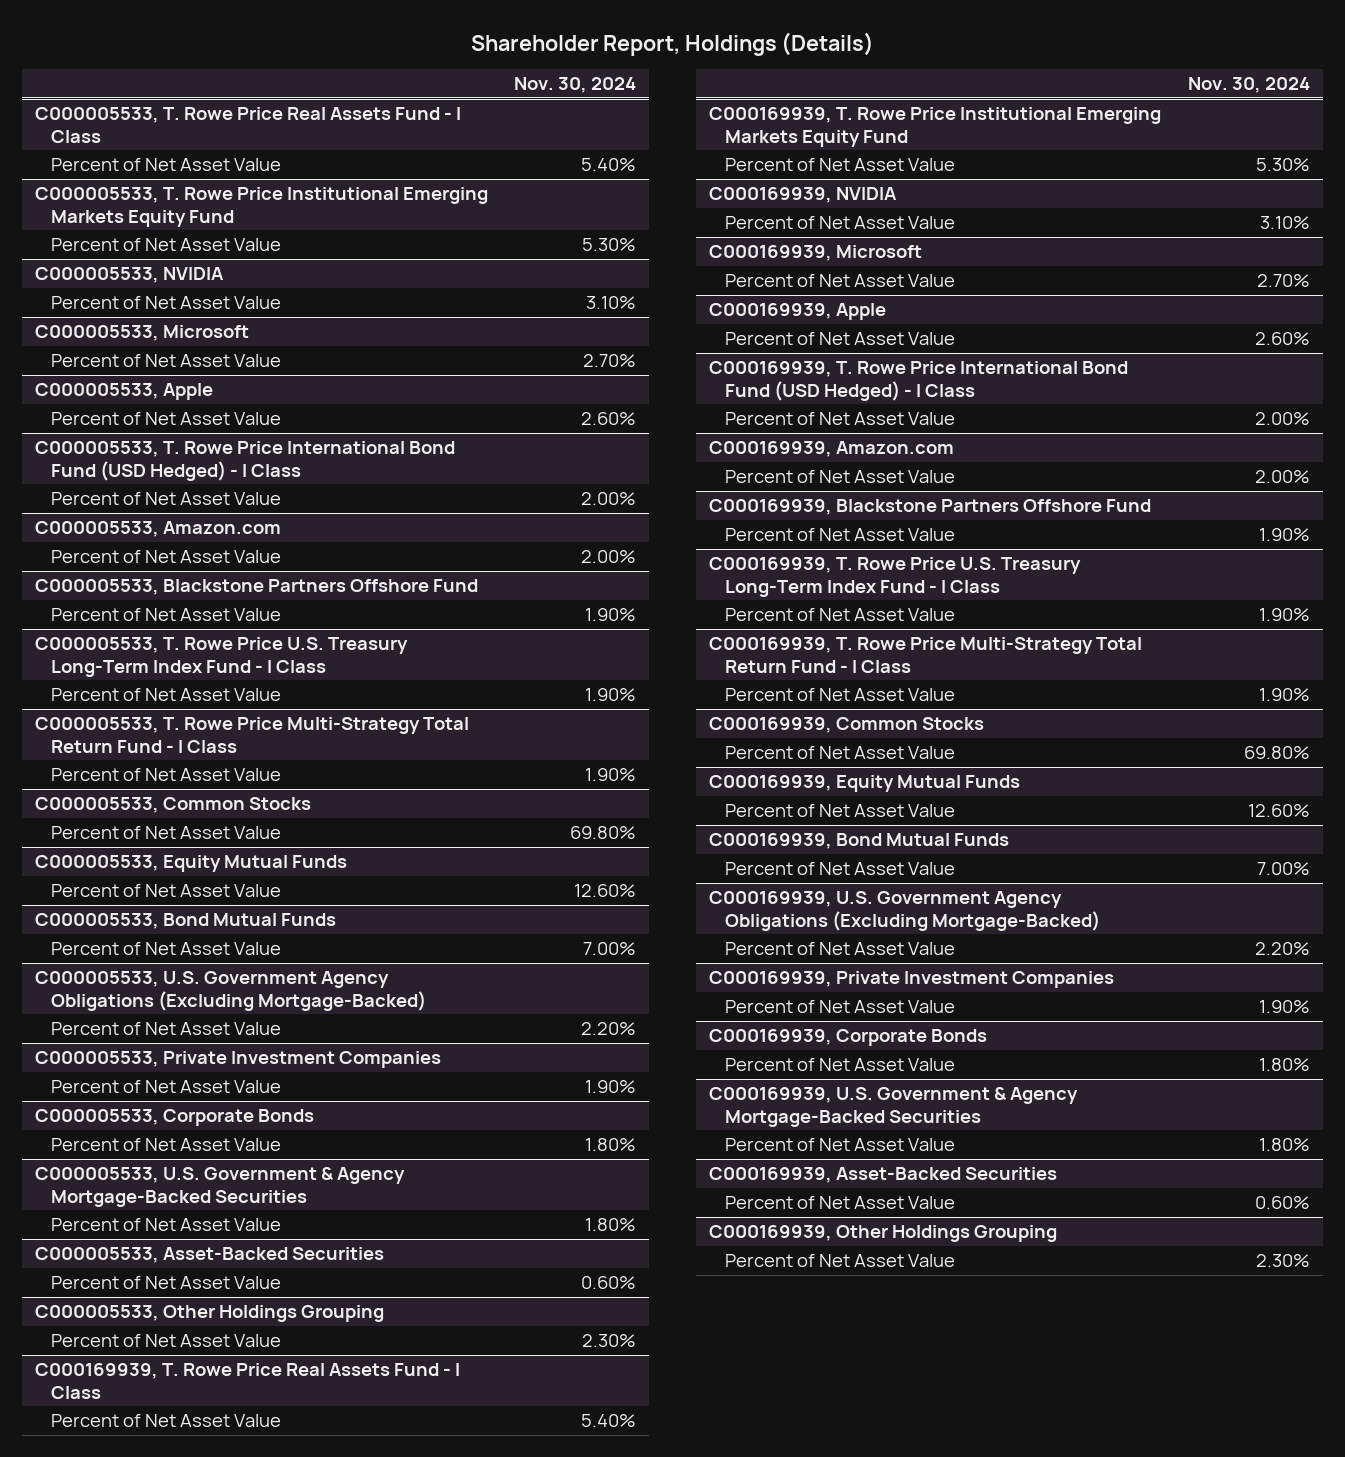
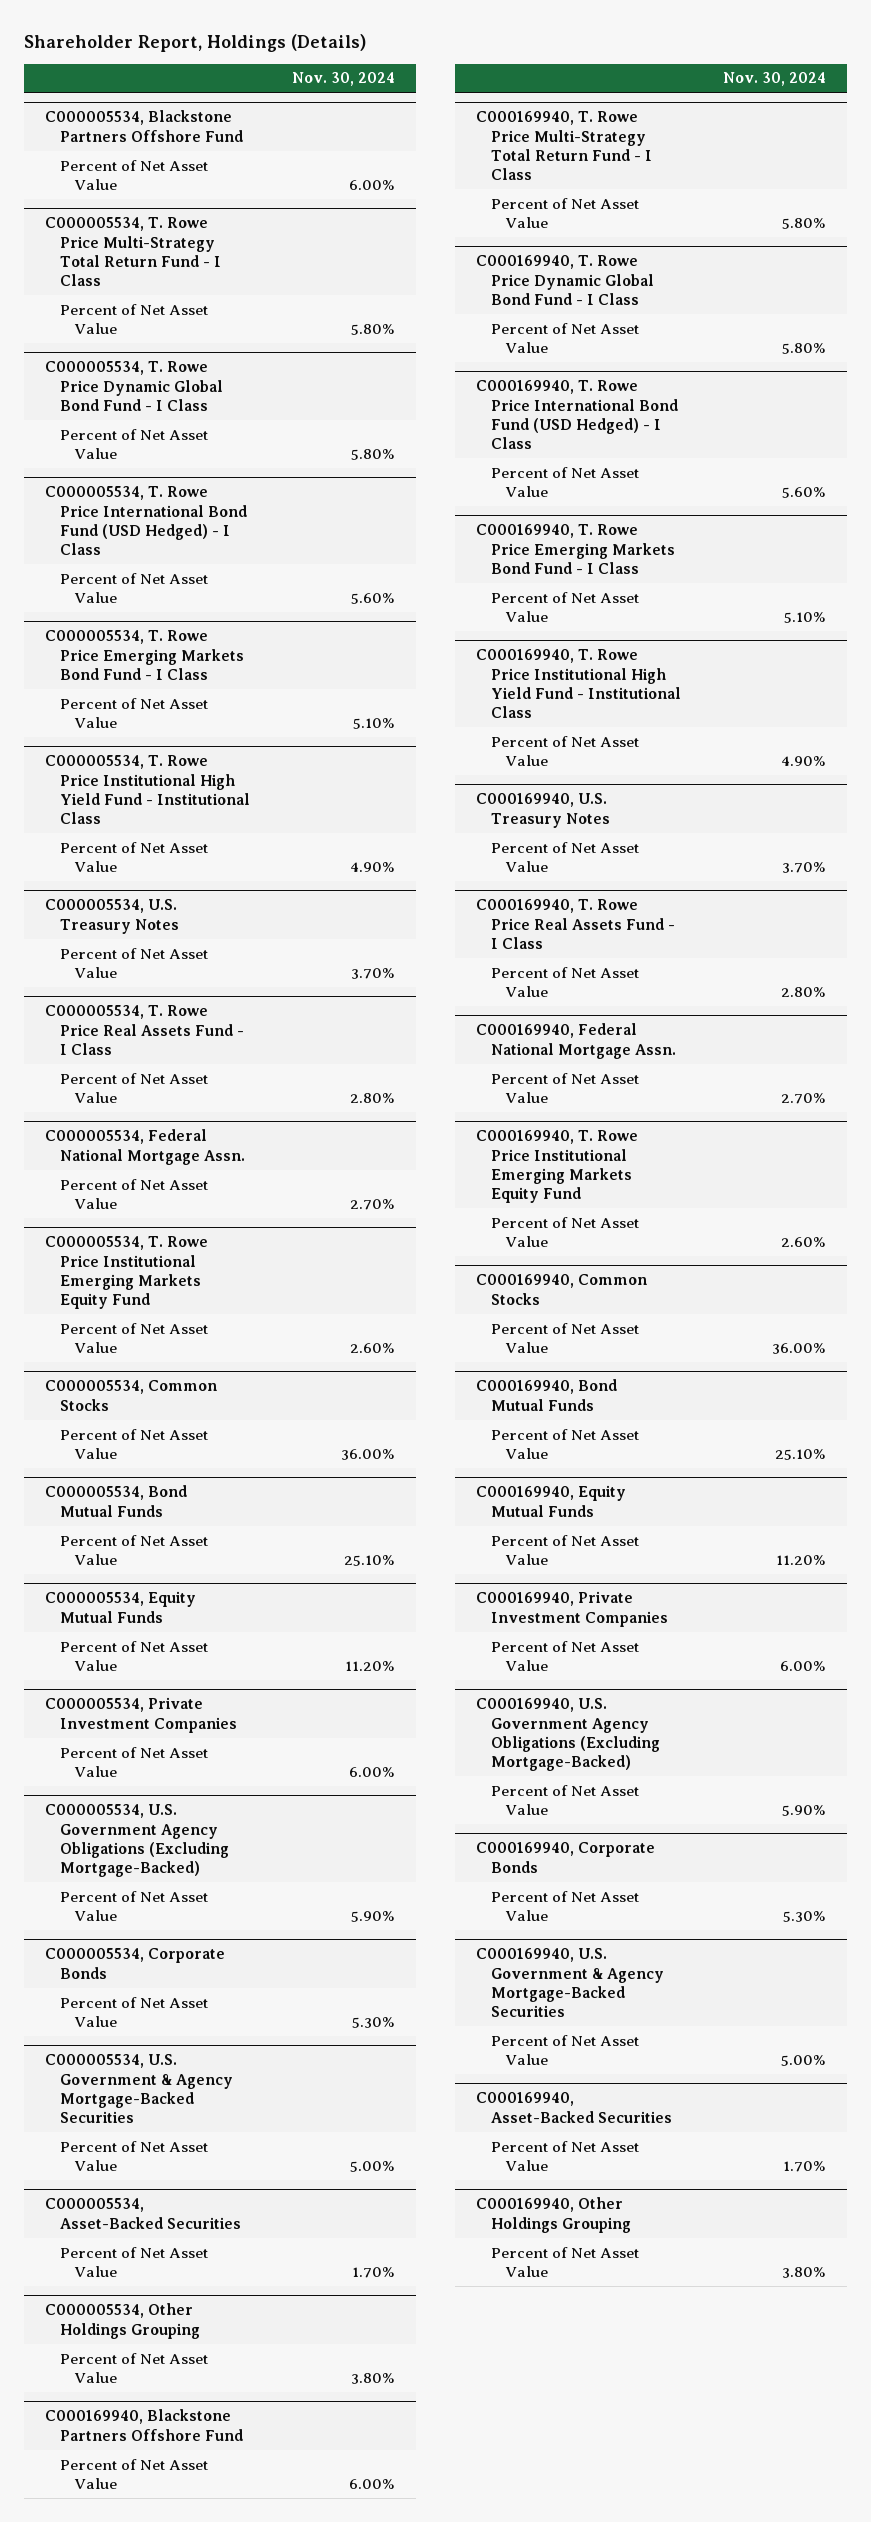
- C000005533, T. Rowe Price Real Assets Fund - I Class
- Percent of Net Asset Value | 5.40%
- C000005533, T. Rowe Price Institutional Emerging Markets Equity Fund
- Percent of Net Asset Value | 5.30%
- C000005533, NVIDIA
- Percent of Net Asset Value | 3.10%
- C000005533, Microsoft
+ C000005534, Blackstone Partners Offshore Fund
+ Percent of Net Asset Value | 6.00%
+ C000005534, T. Rowe Price Multi-Strategy Total Return Fund - I Class
+ Percent of Net Asset Value | 5.80%
+ C000005534, T. Rowe Price Dynamic Global Bond Fund - I Class
+ Percent of Net Asset Value | 5.80%
+ C000005534, T. Rowe Price International Bond Fund (USD Hedged) - I Class
+ Percent of Net Asset Value | 5.60%
+ C000005534, T. Rowe Price Emerging Markets Bond Fund - I Class
+ Percent of Net Asset Value | 5.10%
+ C000005534, T. Rowe Price Institutional High Yield Fund - Institutional Class
+ Percent of Net Asset Value | 4.90%
+ C000005534, U.S. Treasury Notes
+ Percent of Net Asset Value | 3.70%
+ C000005534, T. Rowe Price Real Assets Fund - I Class
+ Percent of Net Asset Value | 2.80%
+ C000005534, Federal National Mortgage Assn.
- C000005533, Apple
+ C000005534, T. Rowe Price Institutional Emerging Markets Equity Fund
- C000005533, T. Rowe Price International Bond Fund (USD Hedged) - I Class
- Percent of Net Asset Value | 2.00%
- C000005533, Amazon.com
- Percent of Net Asset Value | 2.00%
- C000005533, Blackstone Partners Offshore Fund
- Percent of Net Asset Value | 1.90%
- C000005533, T. Rowe Price U.S. Treasury Long-Term Index Fund - I Class
- Percent of Net Asset Value | 1.90%
- C000005533, T. Rowe Price Multi-Strategy Total Return Fund - I Class
- Percent of Net Asset Value | 1.90%
- C000005533, Common Stocks
- Percent of Net Asset Value | 69.80%
- C000005533, Equity Mutual Funds
- Percent of Net Asset Value | 12.60%
- C000005533, Bond Mutual Funds
- Percent of Net Asset Value | 7.00%
- C000005533, U.S. Government Agency Obligations (Excluding Mortgage-Backed)
- Percent of Net Asset Value | 2.20%
- C000005533, Private Investment Companies
- Percent of Net Asset Value | 1.90%
- C000005533, Corporate Bonds
- Percent of Net Asset Value | 1.80%
- C000005533, U.S. Government & Agency Mortgage-Backed Securities
- Percent of Net Asset Value | 1.80%
- C000005533, Asset-Backed Securities
- Percent of Net Asset Value | 0.60%
- C000005533, Other Holdings Grouping
- Percent of Net Asset Value | 2.30%
- C000169939, T. Rowe Price Real Assets Fund - I Class
- Percent of Net Asset Value | 5.40%
- C000169939, T. Rowe Price Institutional Emerging Markets Equity Fund
+ C000005534, Common Stocks
+ Percent of Net Asset Value | 36.00%
+ C000005534, Bond Mutual Funds
+ Percent of Net Asset Value | 25.10%
+ C000005534, Equity Mutual Funds
+ Percent of Net Asset Value | 11.20%
+ C000005534, Private Investment Companies
+ Percent of Net Asset Value | 6.00%
+ C000005534, U.S. Government Agency Obligations (Excluding Mortgage-Backed)
+ Percent of Net Asset Value | 5.90%
+ C000005534, Corporate Bonds
- C000169939, NVIDIA
- Percent of Net Asset Value | 3.10%
- C000169939, Microsoft
+ C000005534, U.S. Government & Agency Mortgage-Backed Securities
+ Percent of Net Asset Value | 5.00%
+ C000005534, Asset-Backed Securities
+ Percent of Net Asset Value | 1.70%
+ C000005534, Other Holdings Grouping
+ Percent of Net Asset Value | 3.80%
+ C000169940, Blackstone Partners Offshore Fund
+ Percent of Net Asset Value | 6.00%
+ C000169940, T. Rowe Price Multi-Strategy Total Return Fund - I Class
+ Percent of Net Asset Value | 5.80%
+ C000169940, T. Rowe Price Dynamic Global Bond Fund - I Class
+ Percent of Net Asset Value | 5.80%
+ C000169940, T. Rowe Price International Bond Fund (USD Hedged) - I Class
+ Percent of Net Asset Value | 5.60%
+ C000169940, T. Rowe Price Emerging Markets Bond Fund - I Class
+ Percent of Net Asset Value | 5.10%
+ C000169940, T. Rowe Price Institutional High Yield Fund - Institutional Class
+ Percent of Net Asset Value | 4.90%
+ C000169940, U.S. Treasury Notes
+ Percent of Net Asset Value | 3.70%
+ C000169940, T. Rowe Price Real Assets Fund - I Class
+ Percent of Net Asset Value | 2.80%
+ C000169940, Federal National Mortgage Assn.
- C000169939, Apple
+ C000169940, T. Rowe Price Institutional Emerging Markets Equity Fund
- C000169939, T. Rowe Price International Bond Fund (USD Hedged) - I Class
- Percent of Net Asset Value | 2.00%
- C000169939, Amazon.com
- Percent of Net Asset Value | 2.00%
- C000169939, Blackstone Partners Offshore Fund
- Percent of Net Asset Value | 1.90%
- C000169939, T. Rowe Price U.S. Treasury Long-Term Index Fund - I Class
- Percent of Net Asset Value | 1.90%
- C000169939, T. Rowe Price Multi-Strategy Total Return Fund - I Class
- Percent of Net Asset Value | 1.90%
- C000169939, Common Stocks
- Percent of Net Asset Value | 69.80%
- C000169939, Equity Mutual Funds
- Percent of Net Asset Value | 12.60%
- C000169939, Bond Mutual Funds
- Percent of Net Asset Value | 7.00%
- C000169939, U.S. Government Agency Obligations (Excluding Mortgage-Backed)
- Percent of Net Asset Value | 2.20%
- C000169939, Private Investment Companies
- Percent of Net Asset Value | 1.90%
- C000169939, Corporate Bonds
- Percent of Net Asset Value | 1.80%
- C000169939, U.S. Government & Agency Mortgage-Backed Securities
- Percent of Net Asset Value | 1.80%
- C000169939, Asset-Backed Securities
- Percent of Net Asset Value | 0.60%
- C000169939, Other Holdings Grouping
- Percent of Net Asset Value | 2.30%
+ C000169940, Common Stocks
+ Percent of Net Asset Value | 36.00%
+ C000169940, Bond Mutual Funds
+ Percent of Net Asset Value | 25.10%
+ C000169940, Equity Mutual Funds
+ Percent of Net Asset Value | 11.20%
+ C000169940, Private Investment Companies
+ Percent of Net Asset Value | 6.00%
+ C000169940, U.S. Government Agency Obligations (Excluding Mortgage-Backed)
+ Percent of Net Asset Value | 5.90%
+ C000169940, Corporate Bonds
+ Percent of Net Asset Value | 5.30%
+ C000169940, U.S. Government & Agency Mortgage-Backed Securities
+ Percent of Net Asset Value | 5.00%
+ C000169940, Asset-Backed Securities
+ Percent of Net Asset Value | 1.70%
+ C000169940, Other Holdings Grouping
+ Percent of Net Asset Value | 3.80%

